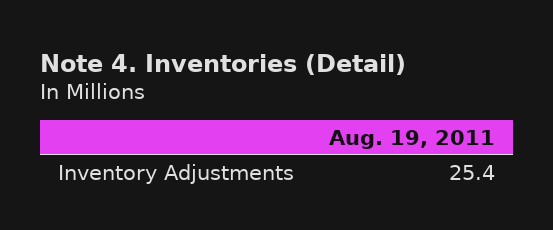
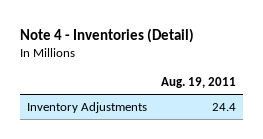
- Note 4. Inventories (Detail)
+ Note 4 - Inventories (Detail)
- Inventory Adjustments | 25.4
+ Inventory Adjustments | 24.4

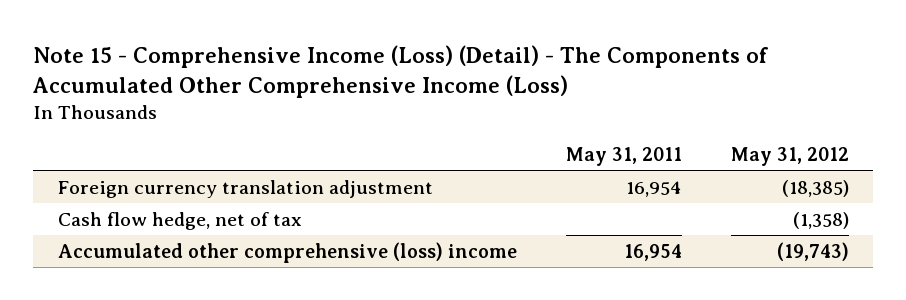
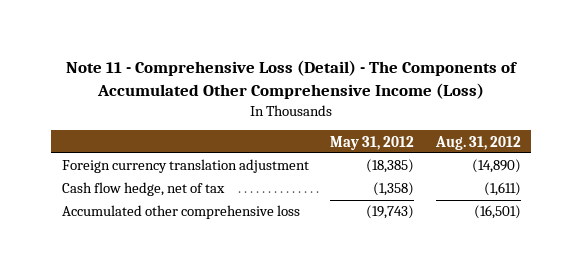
- Note 15 - Comprehensive Income (Loss) (Detail) - The Components of Accumulated Other Comprehensive Income (Loss)
+ Note 11 - Comprehensive Loss (Detail) - The Components of Accumulated Other Comprehensive Income (Loss)
- | May 31, 2011 | May 31, 2012
+ | May 31, 2012 | Aug. 31, 2012
- Accumulated other comprehensive (loss) income | 16,954 | (19,743)
+ Accumulated other comprehensive loss | (19,743) | (16,501)

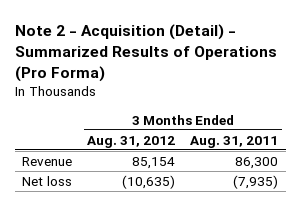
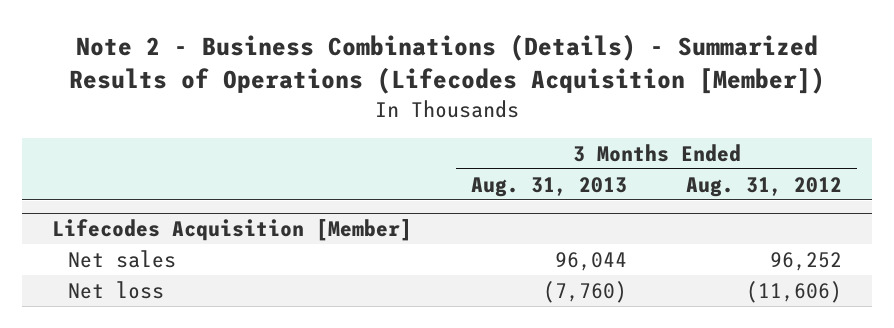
- Note 2 - Acquisition (Detail) - Summarized Results of Operations (Pro Forma)
+ Note 2 - Business Combinations (Details) - Summarized Results of Operations (Lifecodes Acquisition [Member])
- | 3 Months Ended Aug. 31, 2012 | 3 Months Ended Aug. 31, 2011
+ | 3 Months Ended Aug. 31, 2013 | 3 Months Ended Aug. 31, 2012
- Revenue | 85,154 | 86,300
- Net loss | (10,635) | (7,935)
+ Lifecodes Acquisition [Member]
+ Net sales | 96,044 | 96,252
+ Net loss | (7,760) | (11,606)

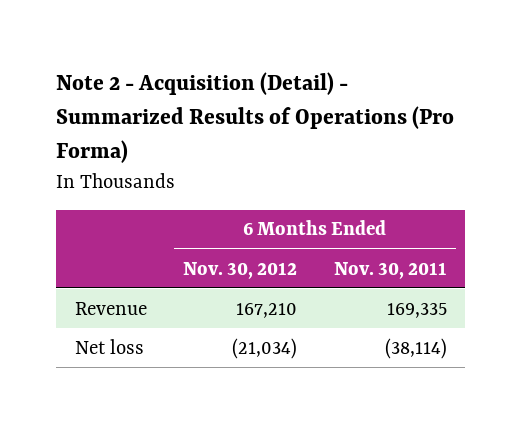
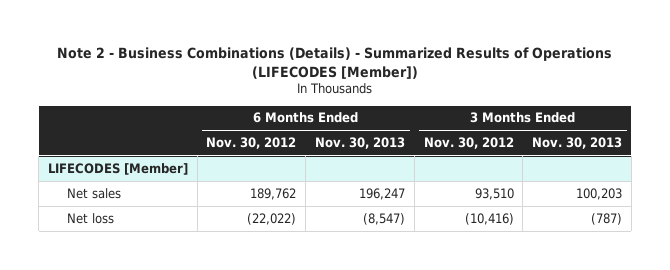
- Note 2 - Acquisition (Detail) - Summarized Results of Operations (Pro Forma)
+ Note 2 - Business Combinations (Details) - Summarized Results of Operations (LIFECODES [Member])
- | 6 Months Ended Nov. 30, 2012 | 6 Months Ended Nov. 30, 2011
+ | 6 Months Ended Nov. 30, 2012 | 6 Months Ended Nov. 30, 2013 | 3 Months Ended Nov. 30, 2012 | 3 Months Ended Nov. 30, 2013
- Revenue | 167,210 | 169,335
- Net loss | (21,034) | (38,114)
+ LIFECODES [Member]
+ Net sales | 189,762 | 196,247 | 93,510 | 100,203
+ Net loss | (22,022) | (8,547) | (10,416) | (787)

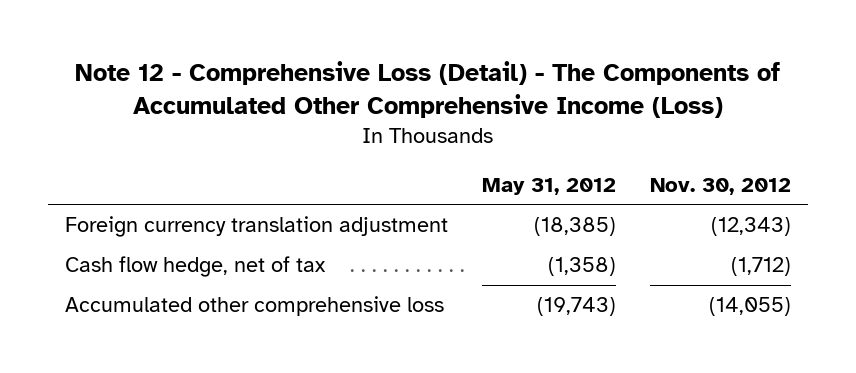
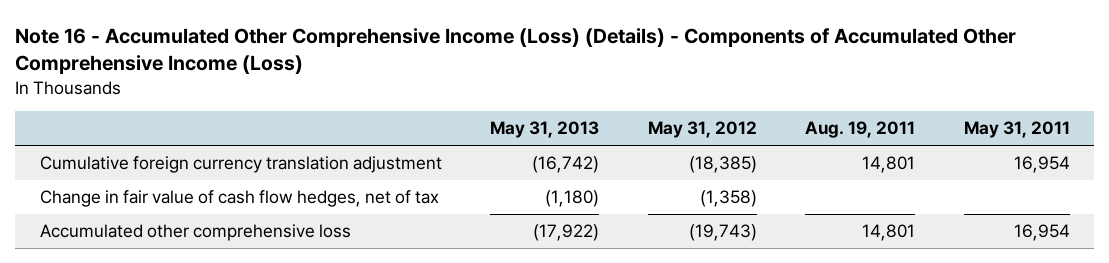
- Note 12 - Comprehensive Loss (Detail) - The Components of Accumulated Other Comprehensive Income (Loss)
+ Note 16 - Accumulated Other Comprehensive Income (Loss) (Details) - Components of Accumulated Other Comprehensive Income (Loss)
- | May 31, 2012 | Nov. 30, 2012
+ | May 31, 2013 | May 31, 2012 | Aug. 19, 2011 | May 31, 2011
- Foreign currency translation adjustment | (18,385) | (12,343)
- Cash flow hedge, net of tax | (1,358) | (1,712)
+ Cumulative foreign currency translation adjustment | (16,742) | (18,385) | 14,801 | 16,954
+ Change in fair value of cash flow hedges, net of tax | (1,180) | (1,358) | |

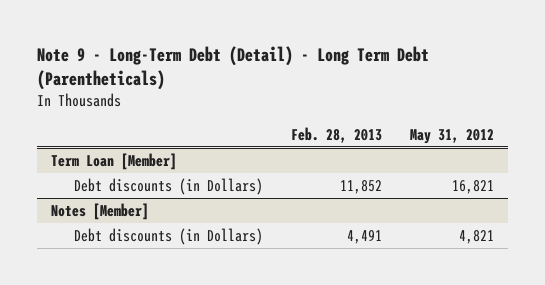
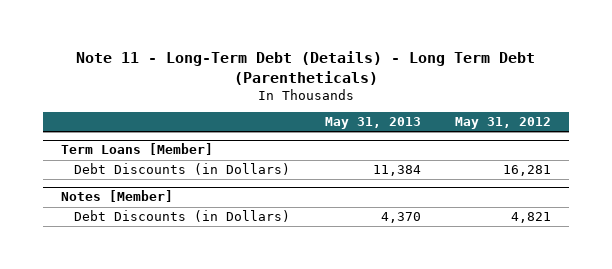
- Note 9 - Long-Term Debt (Detail) - Long Term Debt (Parentheticals)
+ Note 11 - Long-Term Debt (Details) - Long Term Debt (Parentheticals)
- | Feb. 28, 2013 | May 31, 2012
+ | May 31, 2013 | May 31, 2012
- Term Loan [Member]
- Debt discounts (in Dollars) | 11,852 | 16,821
+ Term Loans [Member]
+ Debt Discounts (in Dollars) | 11,384 | 16,281
@ Notes [Member]
- Debt discounts (in Dollars) | 4,491 | 4,821
+ Debt Discounts (in Dollars) | 4,370 | 4,821

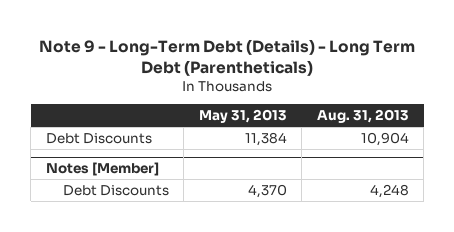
- Note 11 - Long-Term Debt (Details) - Long Term Debt (Parentheticals)
+ Note 9 - Long-Term Debt (Details) - Long Term Debt (Parentheticals)
- | May 31, 2013 | May 31, 2012
+ | May 31, 2013 | Aug. 31, 2013
- Term Loans [Member]
- Debt Discounts (in Dollars) | 11,384 | 16,281
+ Debt Discounts | 11,384 | 10,904
@ Notes [Member]
- Debt Discounts (in Dollars) | 4,370 | 4,821
+ Debt Discounts | 4,370 | 4,248

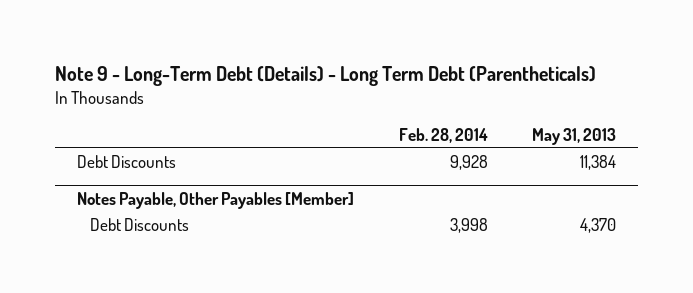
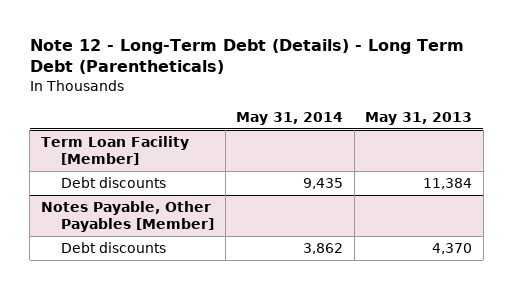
- Note 9 - Long-Term Debt (Details) - Long Term Debt (Parentheticals)
+ Note 12 - Long-Term Debt (Details) - Long Term Debt (Parentheticals)
- | Feb. 28, 2014 | May 31, 2013
+ | May 31, 2014 | May 31, 2013
- Debt Discounts | 9,928 | 11,384
+ Term Loan Facility [Member]
+ Debt discounts | 9,435 | 11,384
@ Notes Payable, Other Payables [Member]
- Debt Discounts | 3,998 | 4,370
+ Debt discounts | 3,862 | 4,370

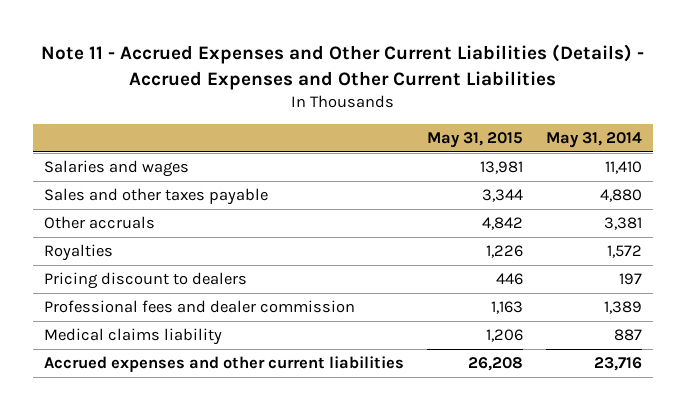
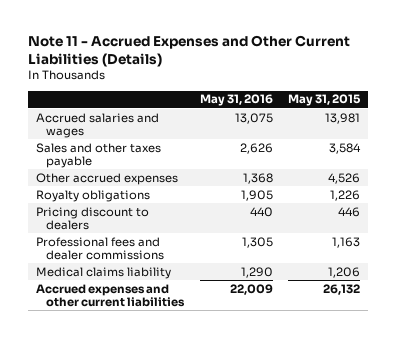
- Note 11 - Accrued Expenses and Other Current Liabilities (Details) - Accrued Expenses and Other Current Liabilities
+ Note 11 - Accrued Expenses and Other Current Liabilities (Details)
- | May 31, 2015 | May 31, 2014
+ | May 31, 2016 | May 31, 2015
- Salaries and wages | 13,981 | 11,410
- Sales and other taxes payable | 3,344 | 4,880
- Other accruals | 4,842 | 3,381
- Royalties | 1,226 | 1,572
+ Accrued salaries and wages | 13,075 | 13,981
+ Sales and other taxes payable | 2,626 | 3,584
+ Other accrued expenses | 1,368 | 4,526
+ Royalty obligations | 1,905 | 1,226
- Professional fees and dealer commission | 1,163 | 1,389
+ Professional fees and dealer commissions | 1,305 | 1,163
- Accrued expenses and other current liabilities | 26,208 | 23,716
+ Accrued expenses and other current liabilities | 22,009 | 26,132

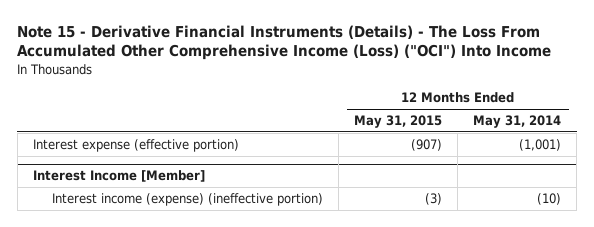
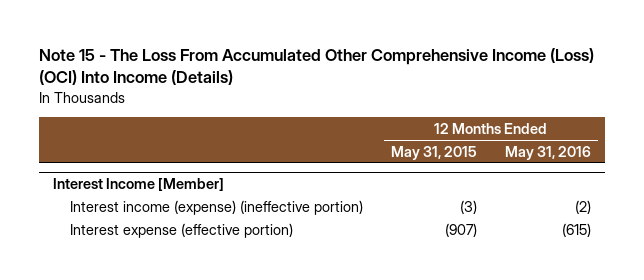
- Note 15 - Derivative Financial Instruments (Details) - The Loss From Accumulated Other Comprehensive Income (Loss) ("OCI") Into Income
+ Note 15 - The Loss From Accumulated Other Comprehensive Income (Loss) (OCI) Into Income (Details)
- | 12 Months Ended May 31, 2015 | 12 Months Ended May 31, 2014
+ | 12 Months Ended May 31, 2015 | 12 Months Ended May 31, 2016
- Interest expense (effective portion) | (907) | (1,001)
@ Interest Income [Member]
+ Interest expense (effective portion) | (907) | (615)

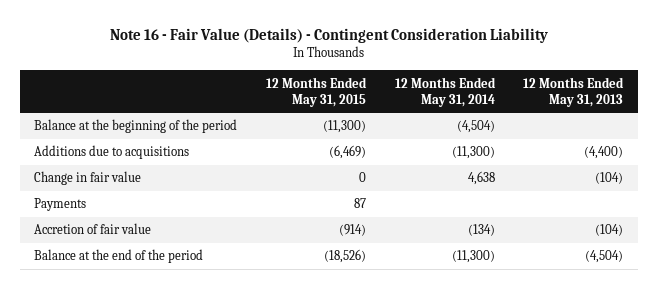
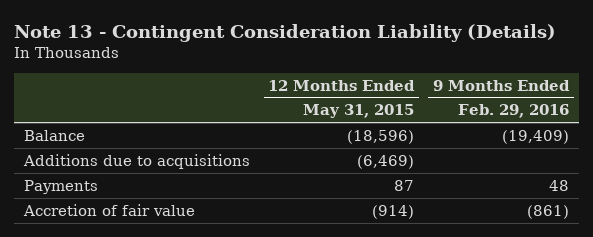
- Note 16 - Fair Value (Details) - Contingent Consideration Liability
+ Note 13 - Contingent Consideration Liability (Details)
- | 12 Months Ended May 31, 2015 | 12 Months Ended May 31, 2014 | 12 Months Ended May 31, 2013
+ | 12 Months Ended May 31, 2015 | 9 Months Ended Feb. 29, 2016
- Balance at the beginning of the period | (11,300) | (4,504) |
+ Balance | (18,596) | (19,409)
- Change in fair value | 0 | 4,638 | (104)
- Balance at the end of the period | (18,526) | (11,300) | (4,504)

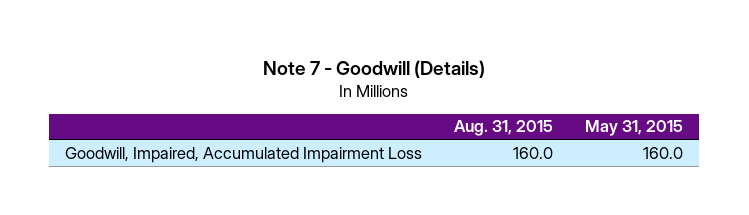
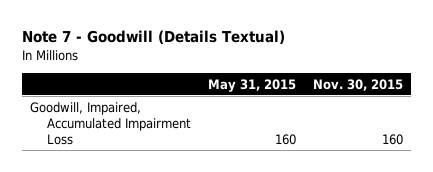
- Note 7 - Goodwill (Details)
+ Note 7 - Goodwill (Details Textual)
- | Aug. 31, 2015 | May 31, 2015
+ | May 31, 2015 | Nov. 30, 2015
- Goodwill, Impaired, Accumulated Impairment Loss | 160.0 | 160.0
+ Goodwill, Impaired, Accumulated Impairment Loss | 160 | 160

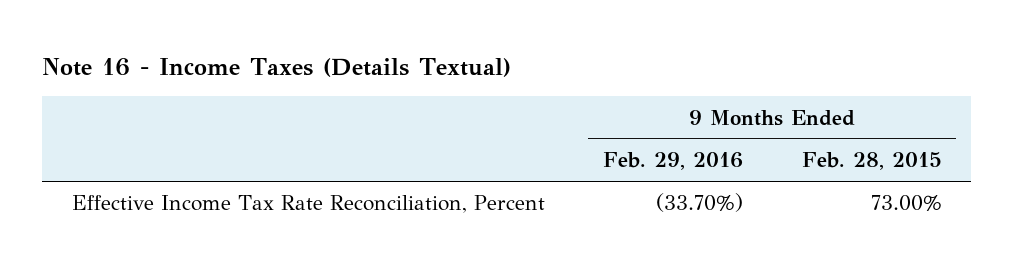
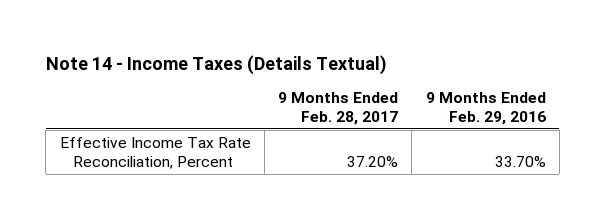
- Note 16 - Income Taxes (Details Textual)
+ Note 14 - Income Taxes (Details Textual)
- | 9 Months Ended Feb. 29, 2016 | 9 Months Ended Feb. 28, 2015
+ | 9 Months Ended Feb. 28, 2017 | 9 Months Ended Feb. 29, 2016
- Effective Income Tax Rate Reconciliation, Percent | (33.70%) | 73.00%
+ Effective Income Tax Rate Reconciliation, Percent | 37.20% | 33.70%

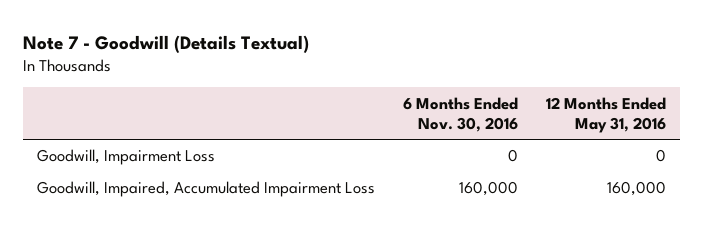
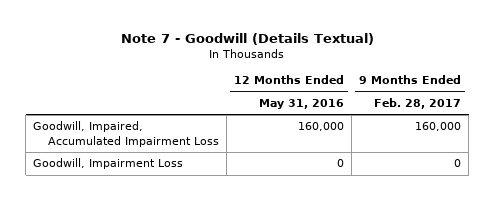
- | 6 Months Ended Nov. 30, 2016 | 12 Months Ended May 31, 2016
+ | 12 Months Ended May 31, 2016 | 9 Months Ended Feb. 28, 2017
moved down: Goodwill, Impairment Loss | 0 | 0

